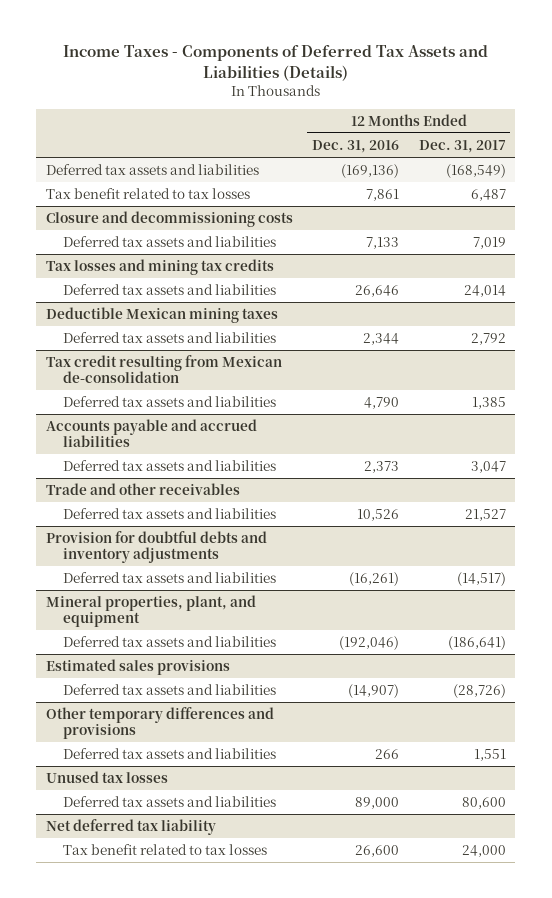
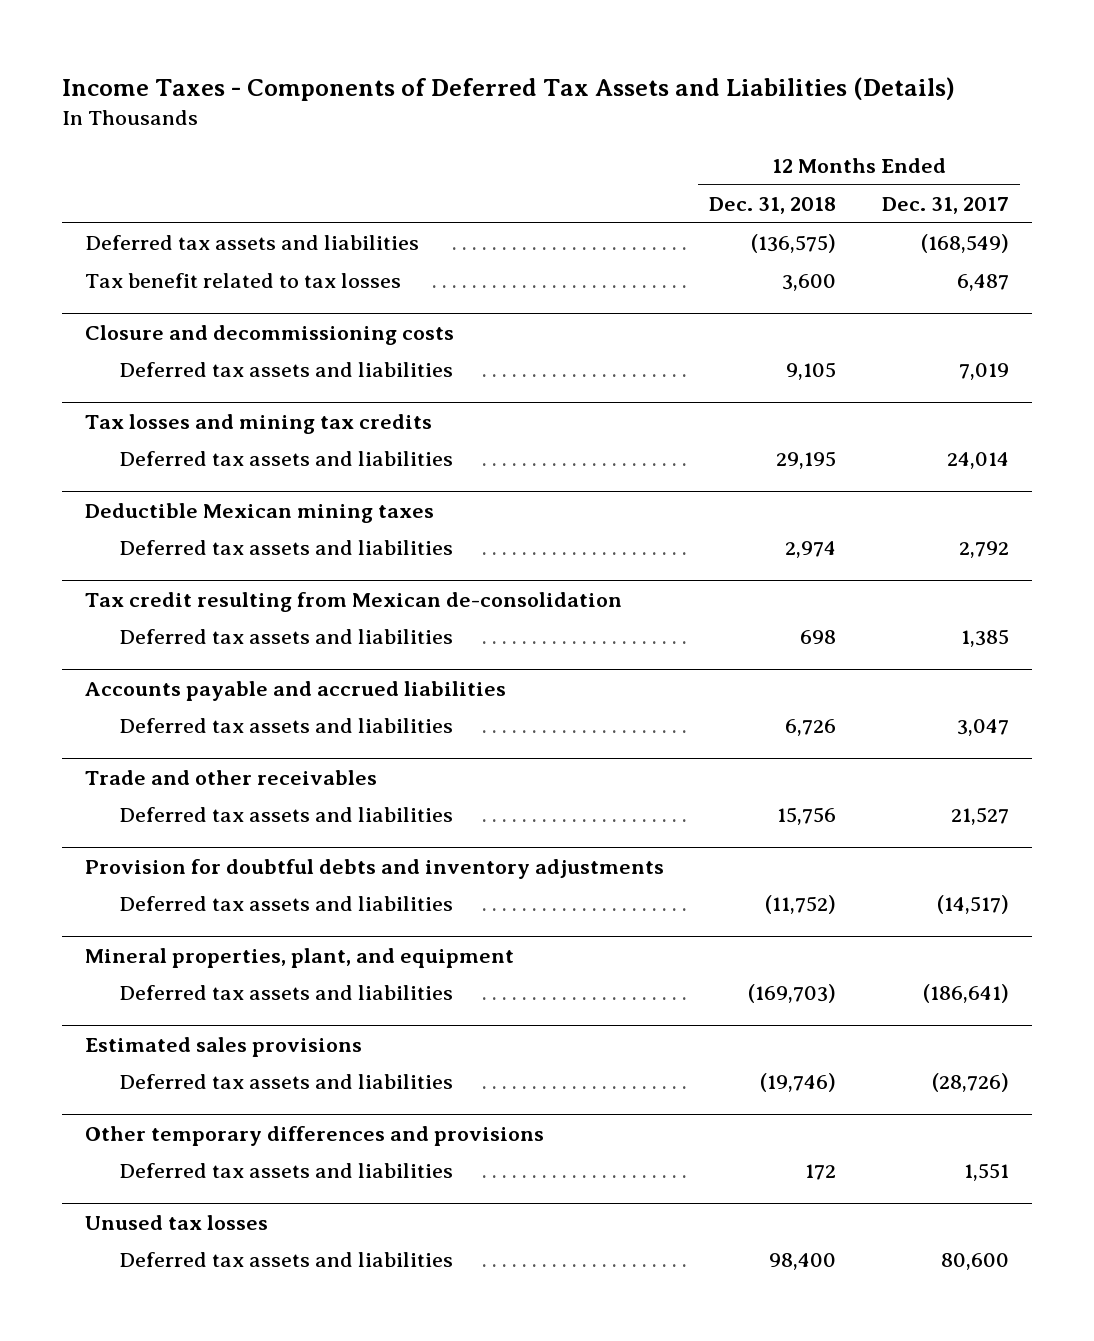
- | 12 Months Ended Dec. 31, 2016 | 12 Months Ended Dec. 31, 2017
+ | 12 Months Ended Dec. 31, 2018 | 12 Months Ended Dec. 31, 2017
- Net deferred tax liability
- Tax benefit related to tax losses | 26,600 | 24,000

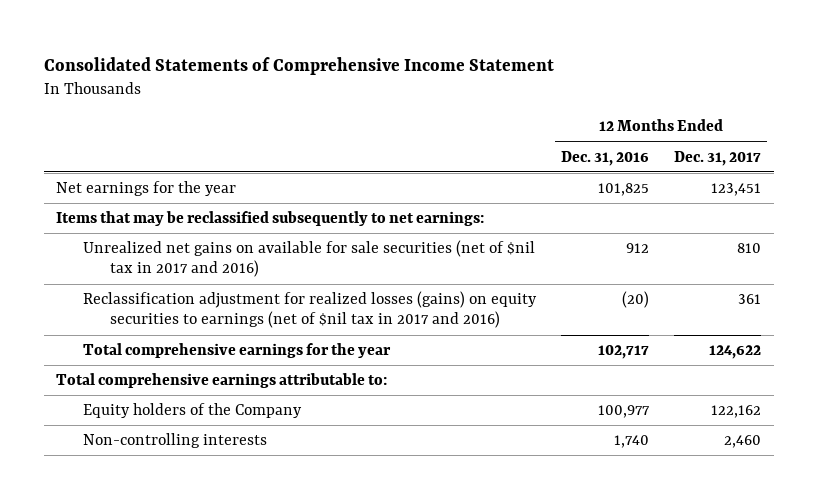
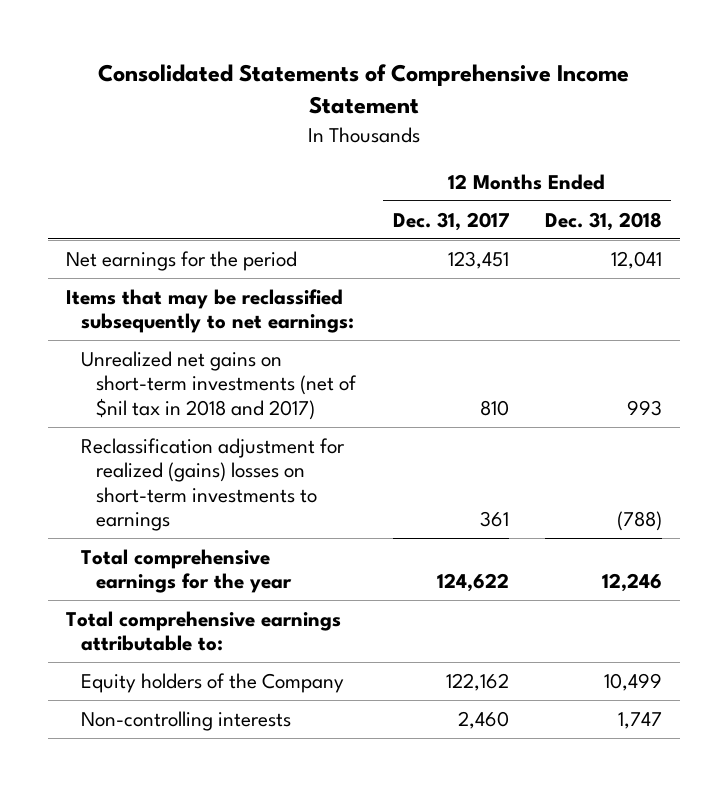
- | 12 Months Ended Dec. 31, 2016 | 12 Months Ended Dec. 31, 2017
+ | 12 Months Ended Dec. 31, 2017 | 12 Months Ended Dec. 31, 2018
- Net earnings for the year | 101,825 | 123,451
+ Net earnings for the period | 123,451 | 12,041
- Unrealized net gains on available for sale securities (net of $nil tax in 2017 and 2016) | 912 | 810
- Reclassification adjustment for realized losses (gains) on equity securities to earnings (net of $nil tax in 2017 and 2016) | (20) | 361
+ Unrealized net gains on short-term investments (net of $nil tax in 2018 and 2017) | 810 | 993
+ Reclassification adjustment for realized (gains) losses on short-term investments to earnings | 361 | (788)

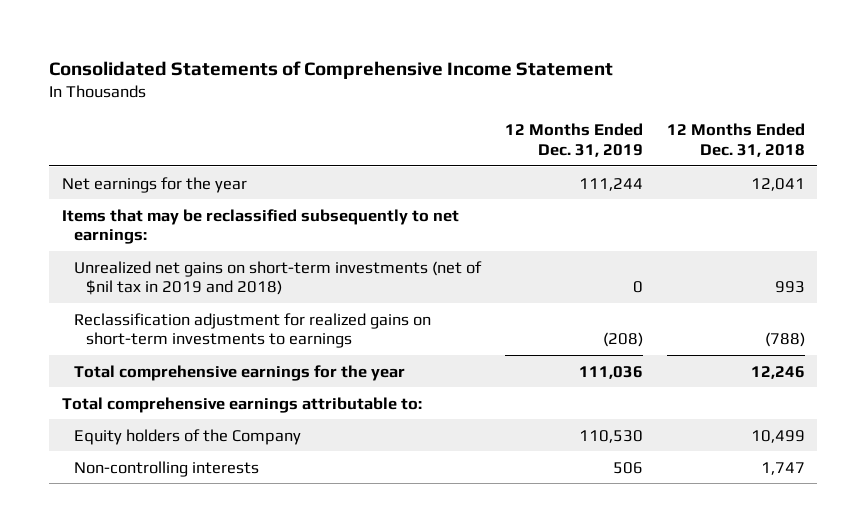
- | 12 Months Ended Dec. 31, 2017 | 12 Months Ended Dec. 31, 2018
+ | 12 Months Ended Dec. 31, 2019 | 12 Months Ended Dec. 31, 2018
- Net earnings for the period | 123,451 | 12,041
+ Net earnings for the year | 111,244 | 12,041
- Unrealized net gains on short-term investments (net of $nil tax in 2018 and 2017) | 810 | 993
- Reclassification adjustment for realized (gains) losses on short-term investments to earnings | 361 | (788)
+ Unrealized net gains on short-term investments (net of $nil tax in 2019 and 2018) | 0 | 993
+ Reclassification adjustment for realized gains on short-term investments to earnings | (208) | (788)

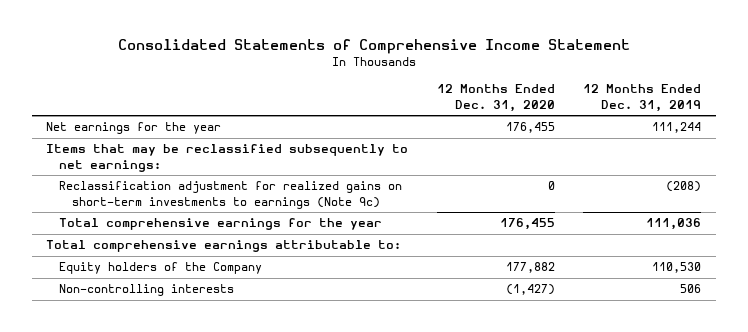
- | 12 Months Ended Dec. 31, 2019 | 12 Months Ended Dec. 31, 2018
+ | 12 Months Ended Dec. 31, 2020 | 12 Months Ended Dec. 31, 2019
- Unrealized net gains on short-term investments (net of $nil tax in 2019 and 2018) | 0 | 993
- Reclassification adjustment for realized gains on short-term investments to earnings | (208) | (788)
+ Reclassification adjustment for realized gains on short-term investments to earnings (Note 9c) | 0 | (208)

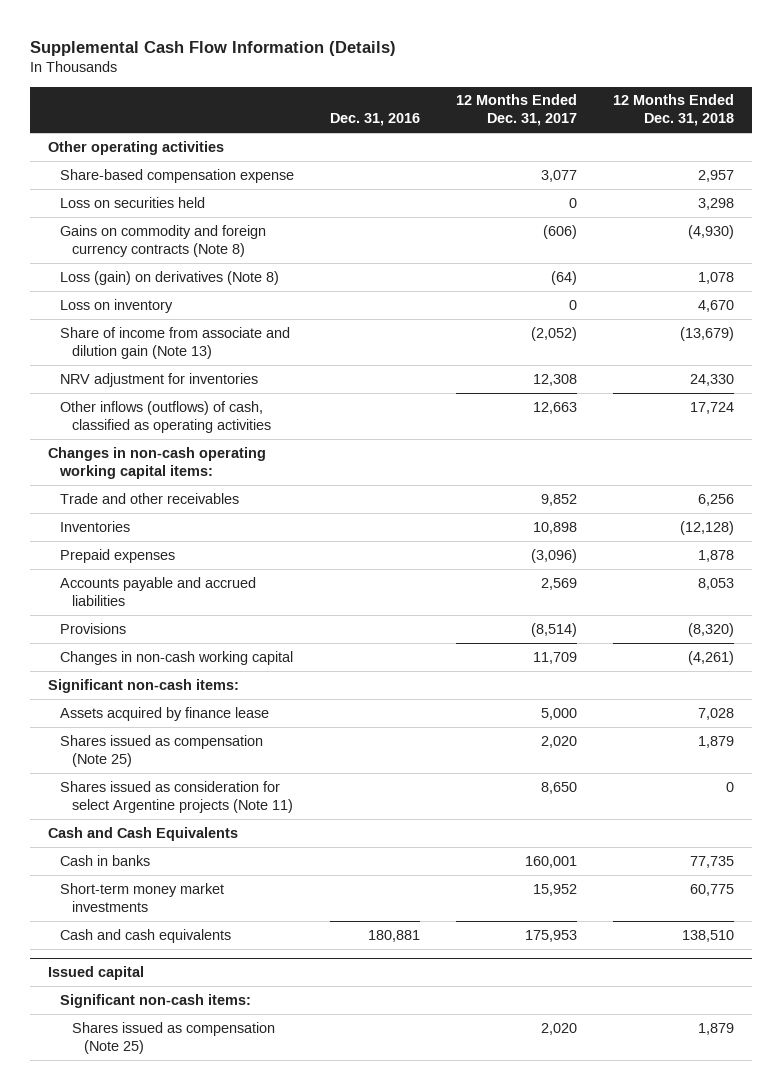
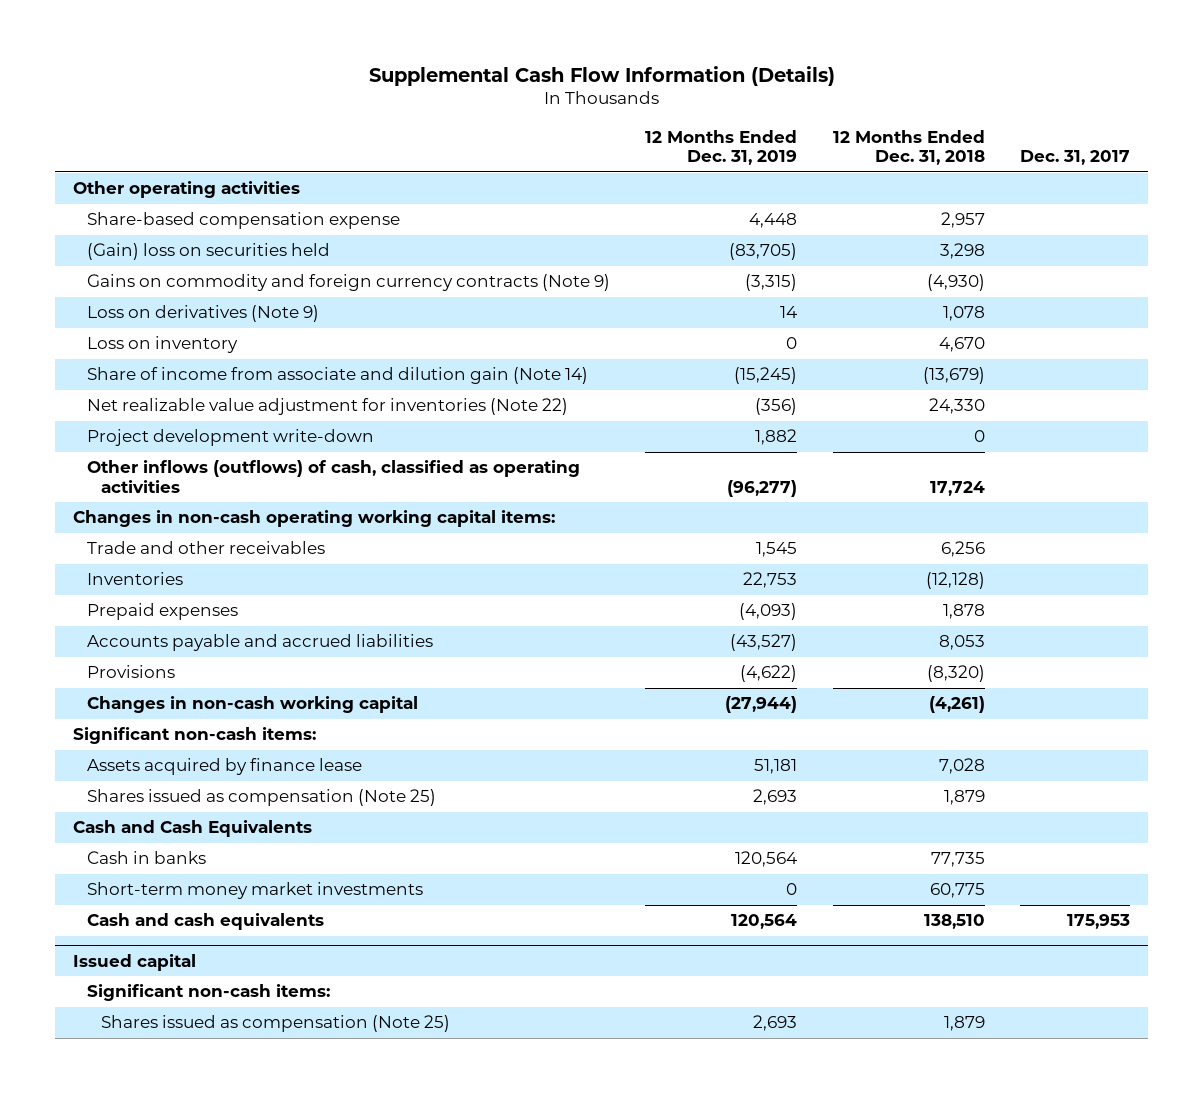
- | Dec. 31, 2016 | 12 Months Ended Dec. 31, 2017 | 12 Months Ended Dec. 31, 2018
+ | 12 Months Ended Dec. 31, 2019 | 12 Months Ended Dec. 31, 2018 | Dec. 31, 2017
- Loss on securities held | | 0 | 3,298
- Gains on commodity and foreign currency contracts (Note 8) | | (606) | (4,930)
- Loss (gain) on derivatives (Note 8) | | (64) | 1,078
+ (Gain) loss on securities held | (83,705) | 3,298 |
+ Gains on commodity and foreign currency contracts (Note 9) | (3,315) | (4,930) |
+ Loss on derivatives (Note 9) | 14 | 1,078 |
- Share of income from associate and dilution gain (Note 13) | | (2,052) | (13,679)
- NRV adjustment for inventories | | 12,308 | 24,330
+ Share of income from associate and dilution gain (Note 14) | (15,245) | (13,679) |
+ Net realizable value adjustment for inventories (Note 22) | (356) | 24,330 |
+ Project development write-down | 1,882 | 0 |
- Shares issued as consideration for select Argentine projects (Note 11) | | 8,650 | 0

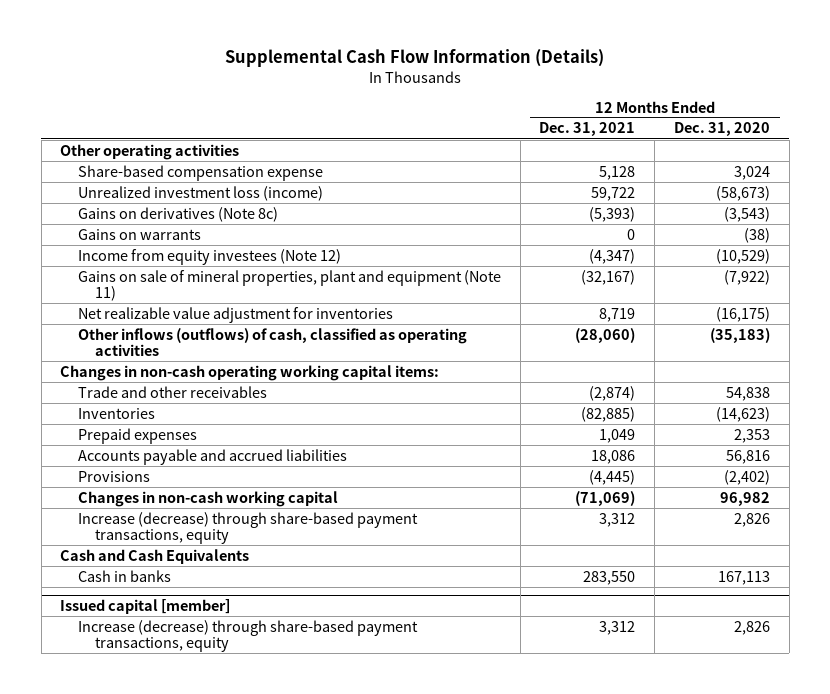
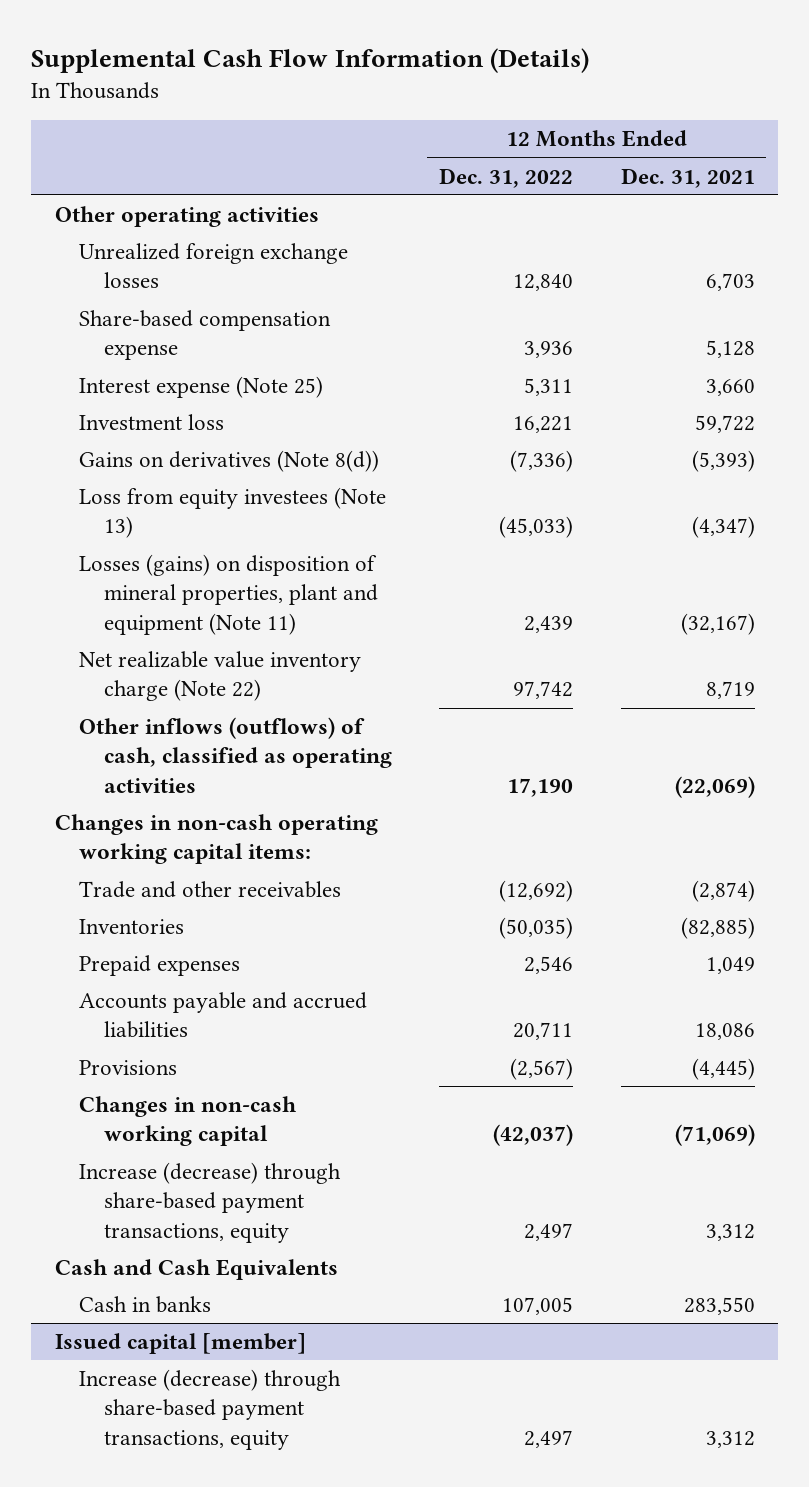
- | 12 Months Ended Dec. 31, 2021 | 12 Months Ended Dec. 31, 2020
+ | 12 Months Ended Dec. 31, 2022 | 12 Months Ended Dec. 31, 2021
+ Unrealized foreign exchange losses | 12,840 | 6,703
- Unrealized investment loss (income) | 59,722 | (58,673)
- Gains on derivatives (Note 8c) | (5,393) | (3,543)
- Gains on warrants | 0 | (38)
- Income from equity investees (Note 12) | (4,347) | (10,529)
- Gains on sale of mineral properties, plant and equipment (Note 11) | (32,167) | (7,922)
- Net realizable value adjustment for inventories | 8,719 | (16,175)
- Other inflows (outflows) of cash, classified as operating activities | (28,060) | (35,183)
+ Interest expense (Note 25) | 5,311 | 3,660
+ Investment loss | 16,221 | 59,722
+ Gains on derivatives (Note 8(d)) | (7,336) | (5,393)
+ Loss from equity investees (Note 13) | (45,033) | (4,347)
+ Losses (gains) on disposition of mineral properties, plant and equipment (Note 11) | 2,439 | (32,167)
+ Net realizable value inventory charge (Note 22) | 97,742 | 8,719
+ Other inflows (outflows) of cash, classified as operating activities | 17,190 | (22,069)

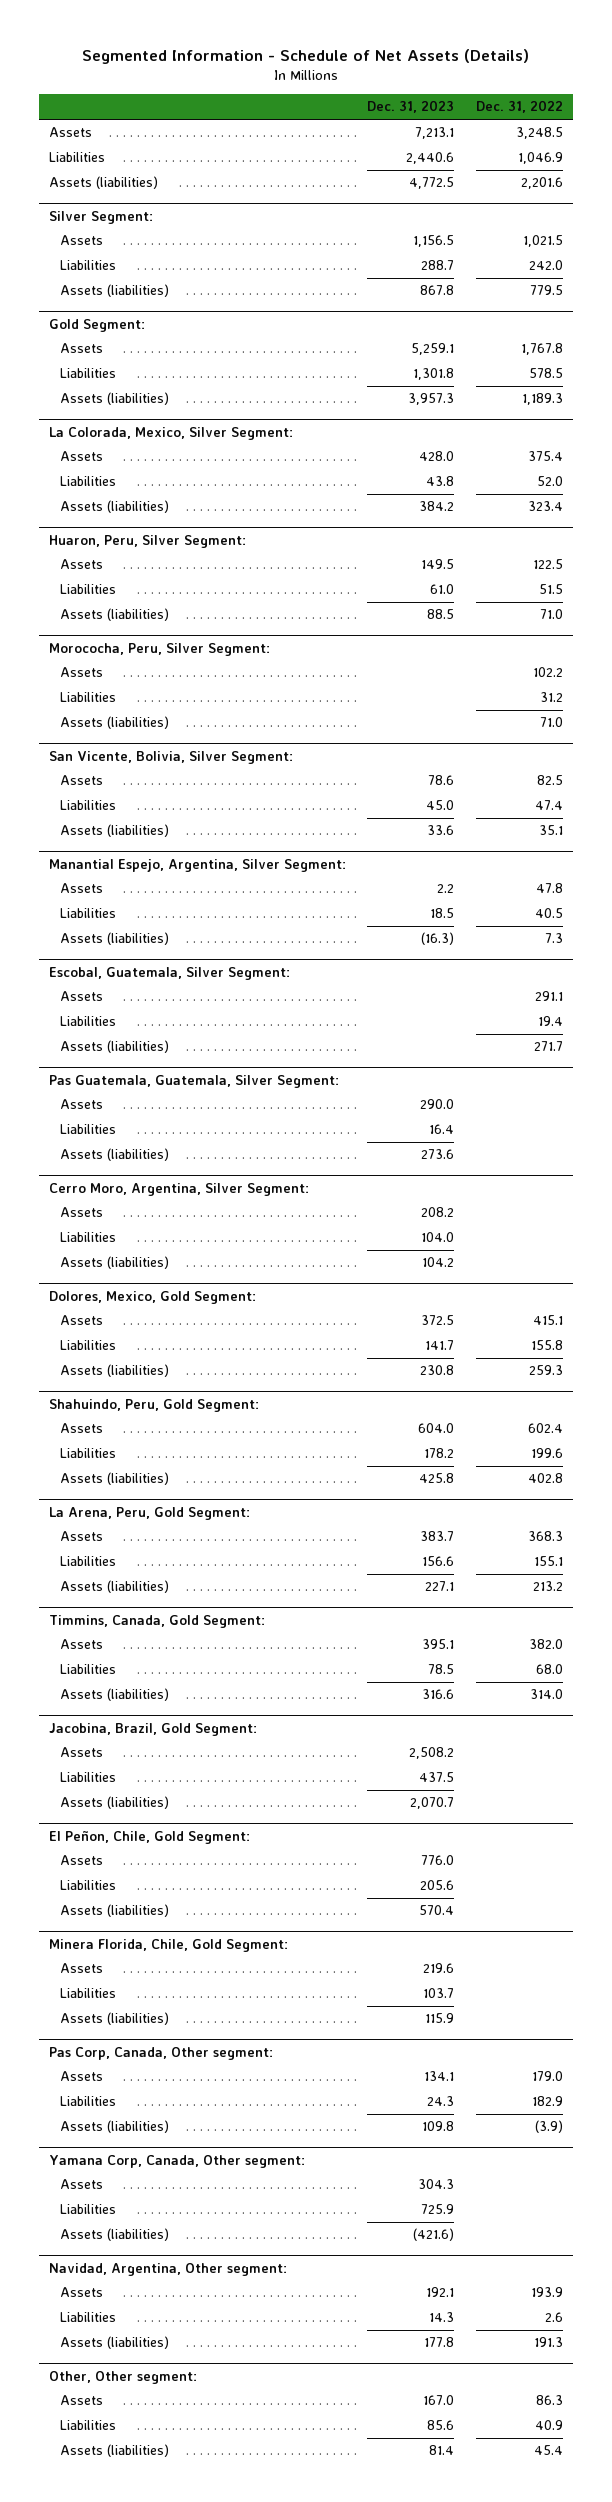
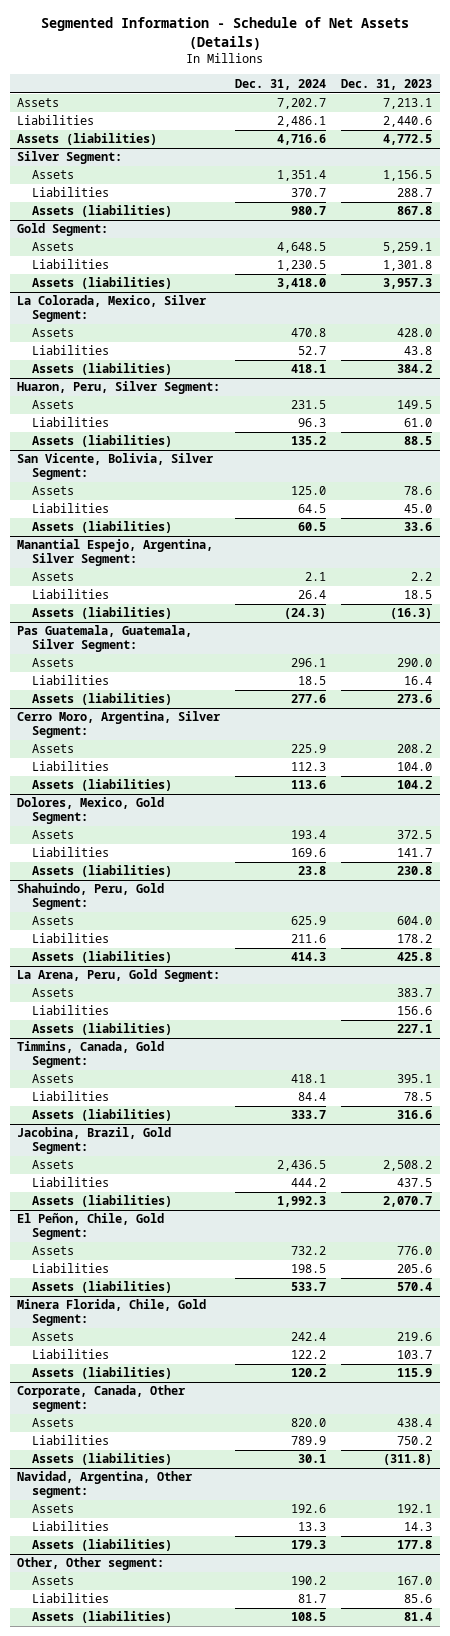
- | Dec. 31, 2023 | Dec. 31, 2022
+ | Dec. 31, 2024 | Dec. 31, 2023
- Morococha, Peru, Silver Segment:
- Assets | | 102.2
- Liabilities | | 31.2
- Assets (liabilities) | | 71.0
- Escobal, Guatemala, Silver Segment:
- Assets | | 291.1
- Liabilities | | 19.4
- Assets (liabilities) | | 271.7
- Pas Corp, Canada, Other segment:
- Assets | 134.1 | 179.0
- Liabilities | 24.3 | 182.9
- Assets (liabilities) | 109.8 | (3.9)
- Yamana Corp, Canada, Other segment:
- Assets | 304.3 |
- Liabilities | 725.9 |
- Assets (liabilities) | (421.6) |
+ Corporate, Canada, Other segment:
+ Assets | 820.0 | 438.4
+ Liabilities | 789.9 | 750.2
+ Assets (liabilities) | 30.1 | (311.8)

